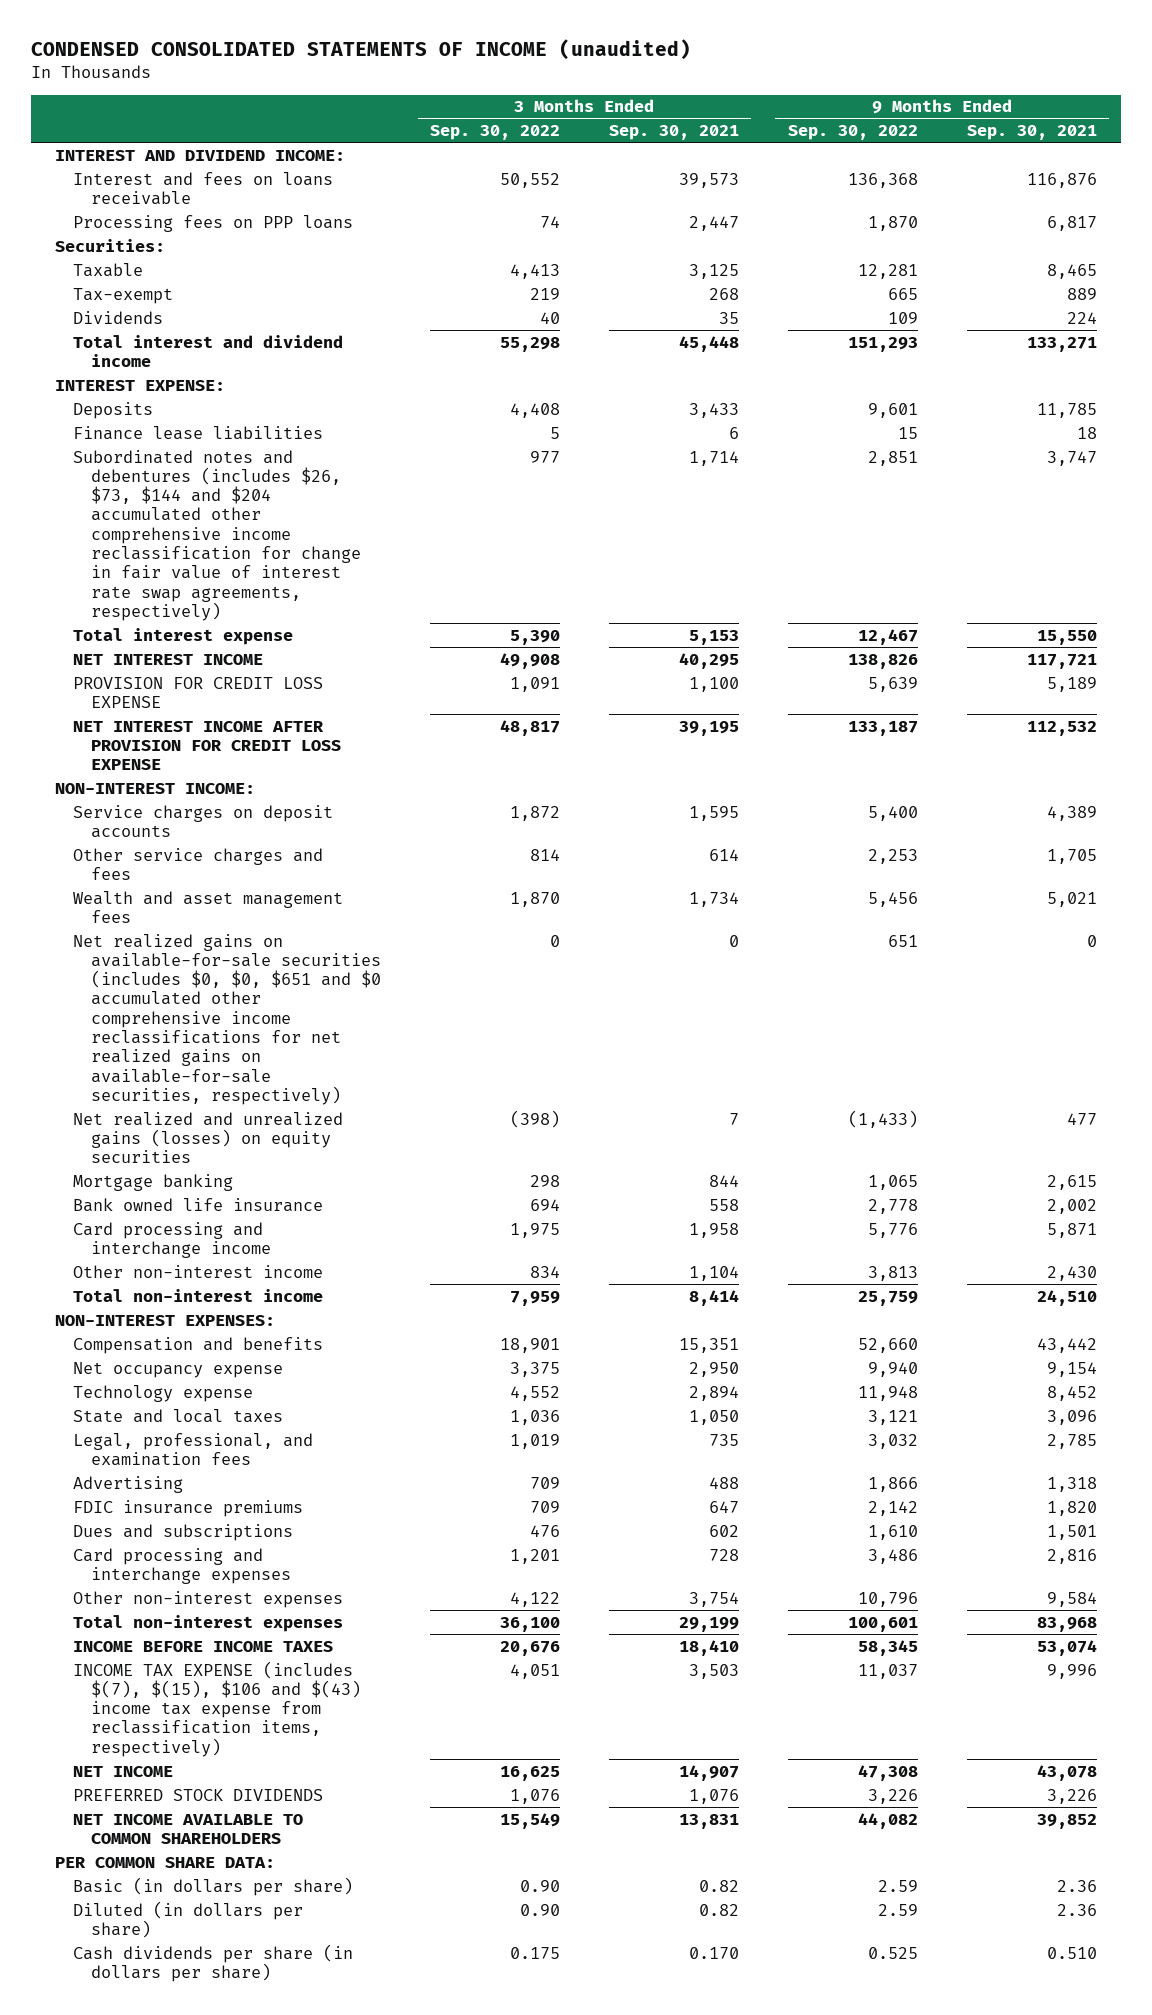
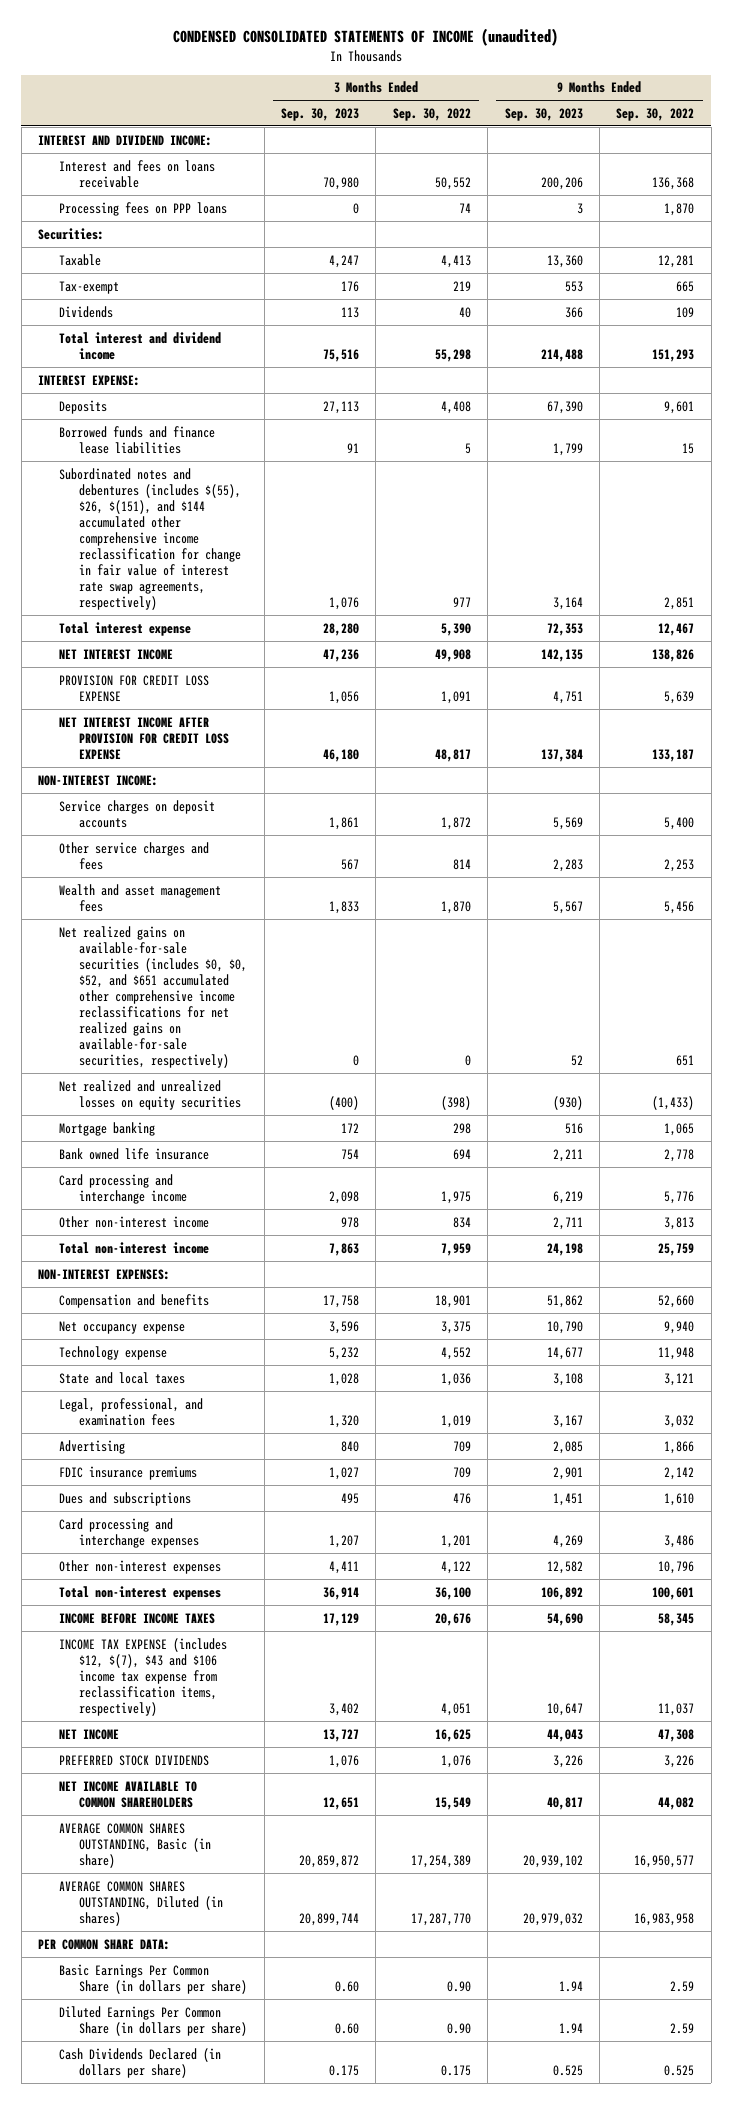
- | 3 Months Ended Sep. 30, 2022 | 3 Months Ended Sep. 30, 2021 | 9 Months Ended Sep. 30, 2022 | 9 Months Ended Sep. 30, 2021
+ | 3 Months Ended Sep. 30, 2023 | 3 Months Ended Sep. 30, 2022 | 9 Months Ended Sep. 30, 2023 | 9 Months Ended Sep. 30, 2022
- Finance lease liabilities | 5 | 6 | 15 | 18
- Subordinated notes and debentures (includes $26, $73, $144 and $204 accumulated other comprehensive income reclassification for change in fair value of interest rate swap agreements, respectively) | 977 | 1,714 | 2,851 | 3,747
+ Borrowed funds and finance lease liabilities | 91 | 5 | 1,799 | 15
+ Subordinated notes and debentures (includes $(55), $26, $(151), and $144 accumulated other comprehensive income reclassification for change in fair value of interest rate swap agreements, respectively) | 1,076 | 977 | 3,164 | 2,851
- Net realized gains on available-for-sale securities (includes $0, $0, $651 and $0 accumulated other comprehensive income reclassifications for net realized gains on available-for-sale securities, respectively) | 0 | 0 | 651 | 0
- Net realized and unrealized gains (losses) on equity securities | (398) | 7 | (1,433) | 477
+ Net realized gains on available-for-sale securities (includes $0, $0, $52, and $651 accumulated other comprehensive income reclassifications for net realized gains on available-for-sale securities, respectively) | 0 | 0 | 52 | 651
+ Net realized and unrealized losses on equity securities | (400) | (398) | (930) | (1,433)
- INCOME TAX EXPENSE (includes $(7), $(15), $106 and $(43) income tax expense from reclassification items, respectively) | 4,051 | 3,503 | 11,037 | 9,996
+ INCOME TAX EXPENSE (includes $12, $(7), $43 and $106 income tax expense from reclassification items, respectively) | 3,402 | 4,051 | 10,647 | 11,037
+ AVERAGE COMMON SHARES OUTSTANDING, Basic (in share) | 20,859,872 | 17,254,389 | 20,939,102 | 16,950,577
+ AVERAGE COMMON SHARES OUTSTANDING, Diluted (in shares) | 20,899,744 | 17,287,770 | 20,979,032 | 16,983,958
- Basic (in dollars per share) | 0.90 | 0.82 | 2.59 | 2.36
- Diluted (in dollars per share) | 0.90 | 0.82 | 2.59 | 2.36
- Cash dividends per share (in dollars per share) | 0.175 | 0.170 | 0.525 | 0.510
+ Basic Earnings Per Common Share (in dollars per share) | 0.60 | 0.90 | 1.94 | 2.59
+ Diluted Earnings Per Common Share (in dollars per share) | 0.60 | 0.90 | 1.94 | 2.59
+ Cash Dividends Declared (in dollars per share) | 0.175 | 0.175 | 0.525 | 0.525

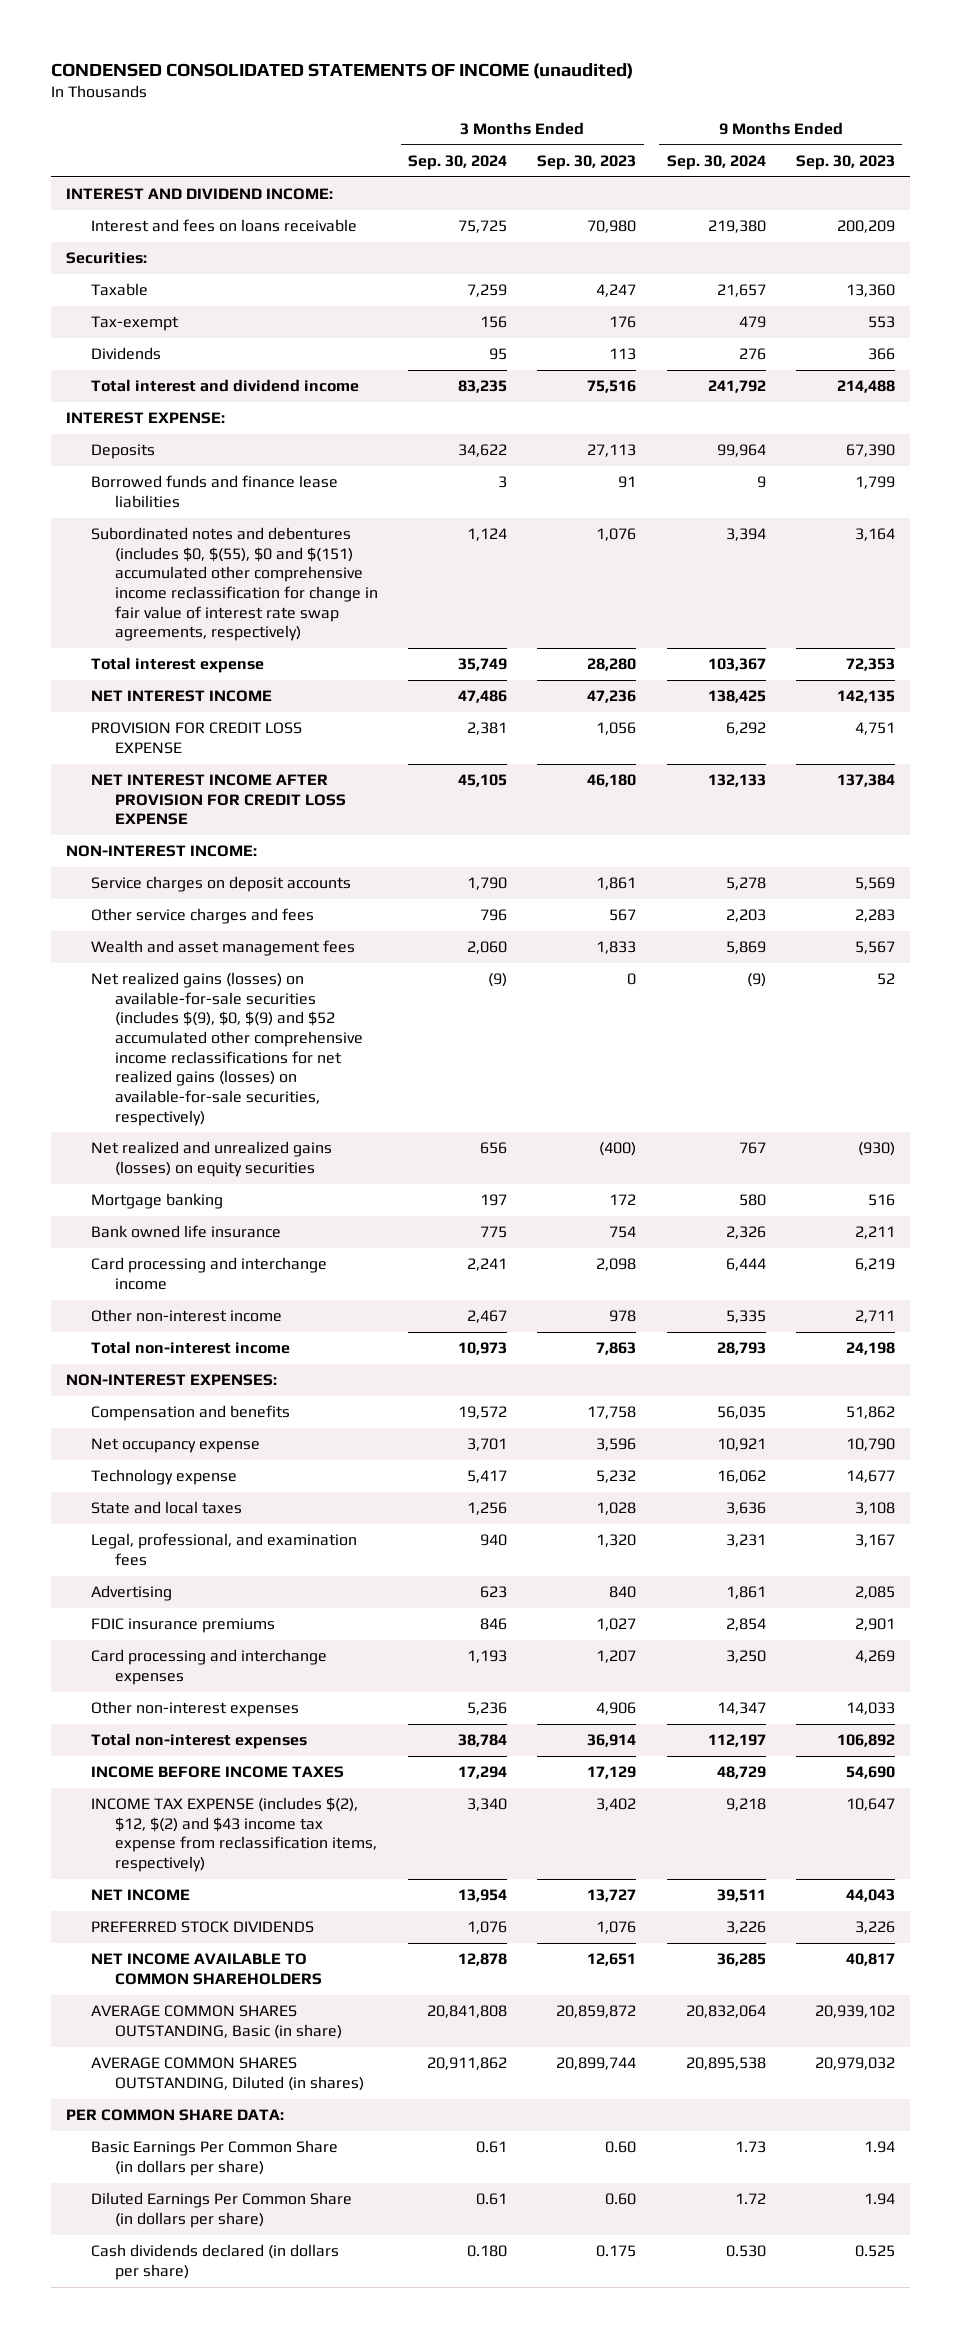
- | 3 Months Ended Sep. 30, 2023 | 3 Months Ended Sep. 30, 2022 | 9 Months Ended Sep. 30, 2023 | 9 Months Ended Sep. 30, 2022
+ | 3 Months Ended Sep. 30, 2024 | 3 Months Ended Sep. 30, 2023 | 9 Months Ended Sep. 30, 2024 | 9 Months Ended Sep. 30, 2023
- Interest and fees on loans receivable | 70,980 | 50,552 | 200,206 | 136,368
- Processing fees on PPP loans | 0 | 74 | 3 | 1,870
+ Interest and fees on loans receivable | 75,725 | 70,980 | 219,380 | 200,209
- Subordinated notes and debentures (includes $(55), $26, $(151), and $144 accumulated other comprehensive income reclassification for change in fair value of interest rate swap agreements, respectively) | 1,076 | 977 | 3,164 | 2,851
+ Subordinated notes and debentures (includes $0, $(55), $0 and $(151) accumulated other comprehensive income reclassification for change in fair value of interest rate swap agreements, respectively) | 1,124 | 1,076 | 3,394 | 3,164
- Net realized gains on available-for-sale securities (includes $0, $0, $52, and $651 accumulated other comprehensive income reclassifications for net realized gains on available-for-sale securities, respectively) | 0 | 0 | 52 | 651
- Net realized and unrealized losses on equity securities | (400) | (398) | (930) | (1,433)
+ Net realized gains (losses) on available-for-sale securities (includes $(9), $0, $(9) and $52 accumulated other comprehensive income reclassifications for net realized gains (losses) on available-for-sale securities, respectively) | (9) | 0 | (9) | 52
+ Net realized and unrealized gains (losses) on equity securities | 656 | (400) | 767 | (930)
- Dues and subscriptions | 495 | 476 | 1,451 | 1,610
- Other non-interest expenses | 4,411 | 4,122 | 12,582 | 10,796
+ Other non-interest expenses | 5,236 | 4,906 | 14,347 | 14,033
- INCOME TAX EXPENSE (includes $12, $(7), $43 and $106 income tax expense from reclassification items, respectively) | 3,402 | 4,051 | 10,647 | 11,037
+ INCOME TAX EXPENSE (includes $(2), $12, $(2) and $43 income tax expense from reclassification items, respectively) | 3,340 | 3,402 | 9,218 | 10,647
- Cash Dividends Declared (in dollars per share) | 0.175 | 0.175 | 0.525 | 0.525
+ Cash dividends declared (in dollars per share) | 0.180 | 0.175 | 0.530 | 0.525

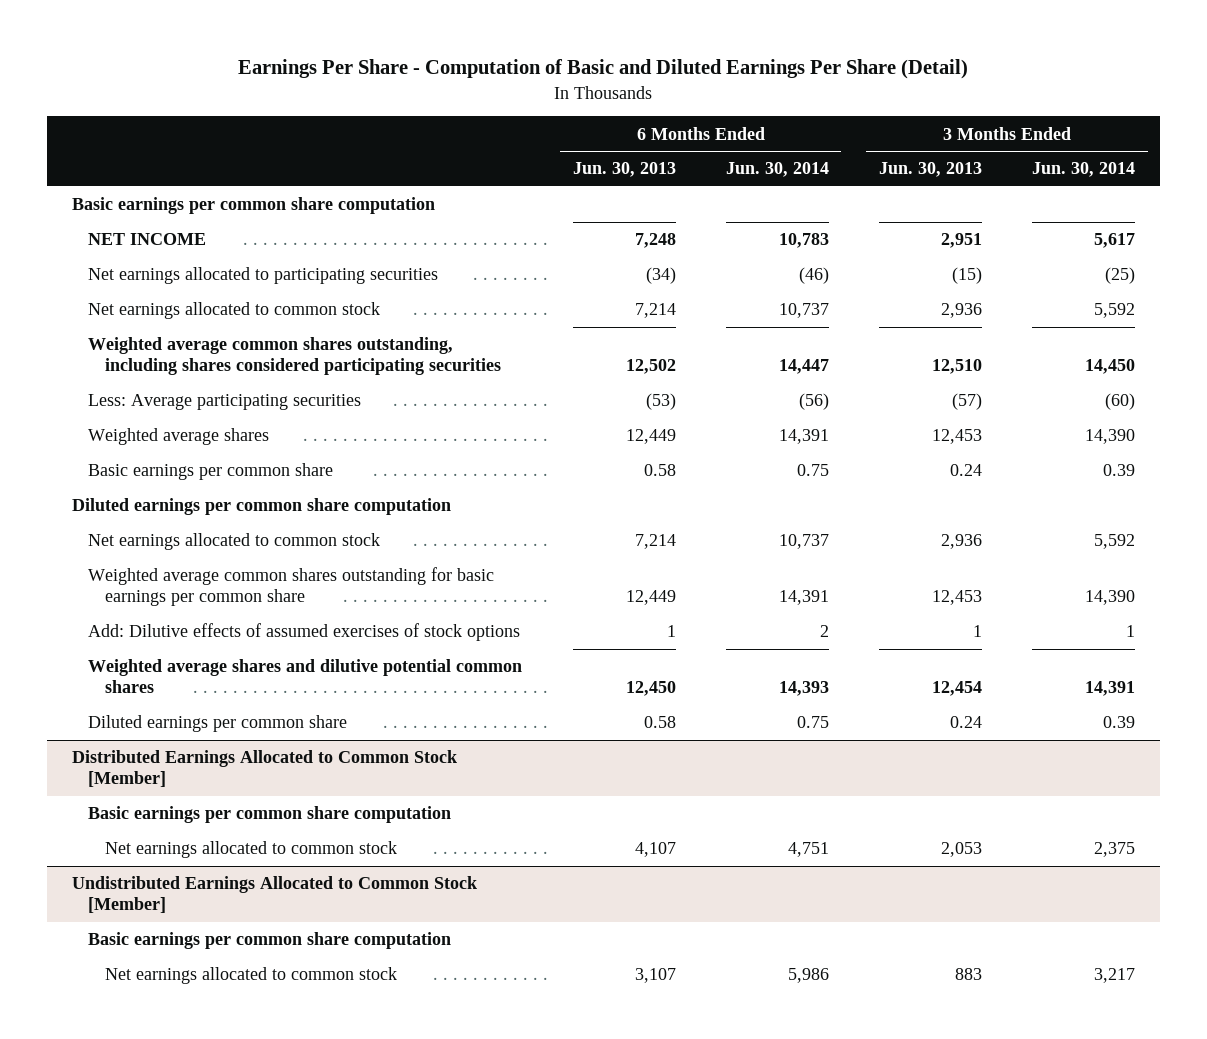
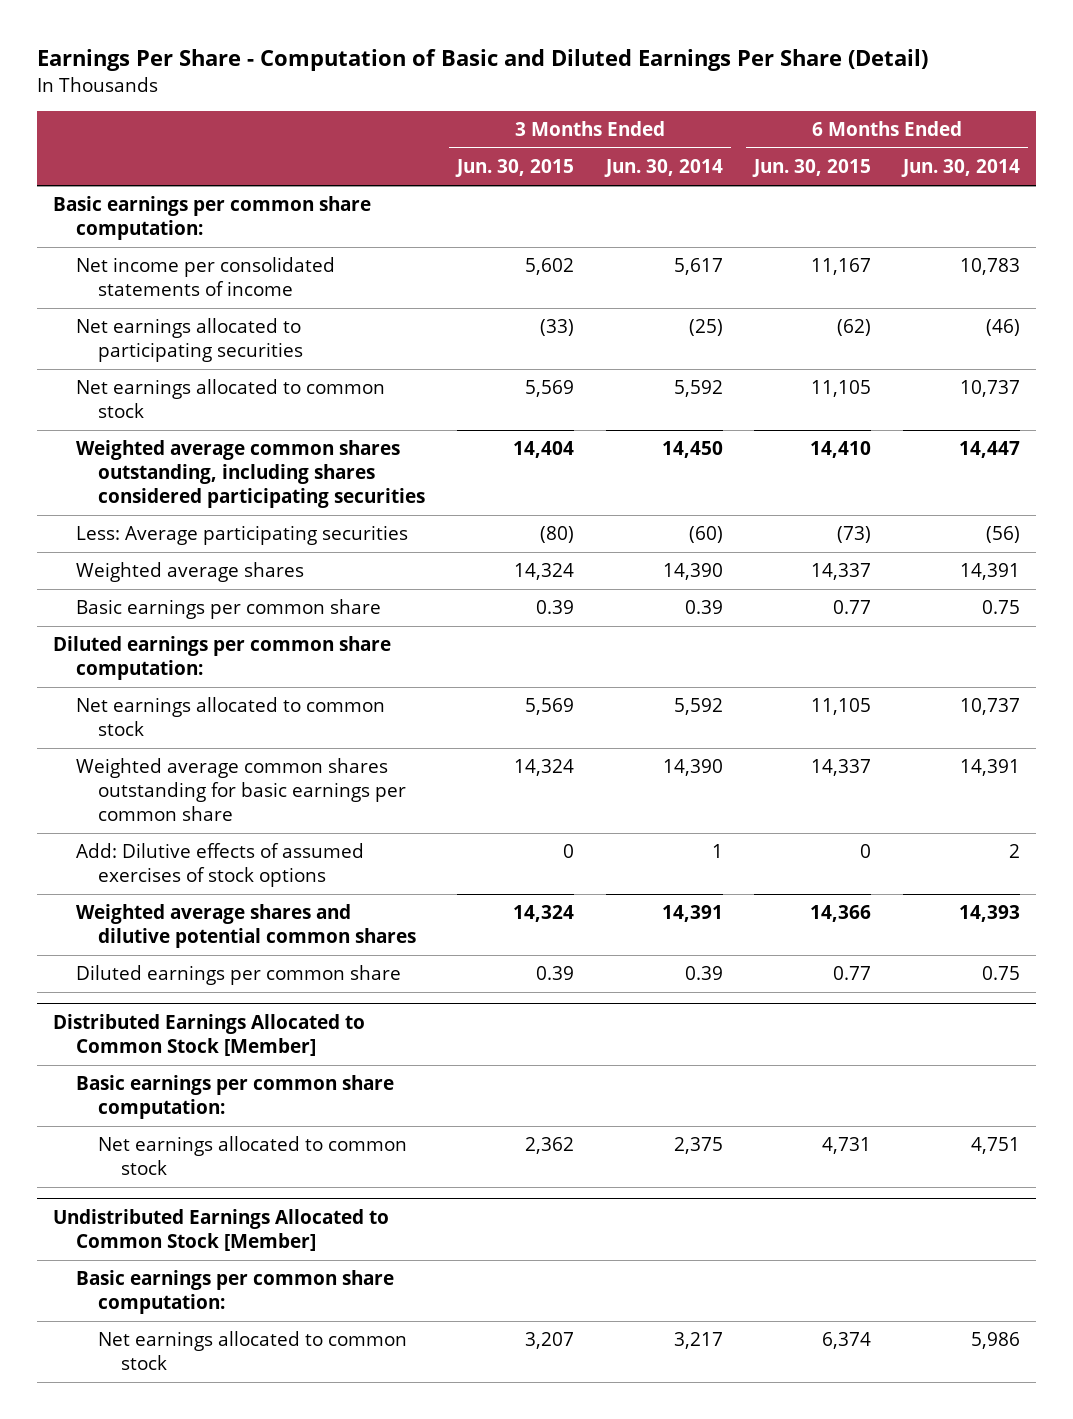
- | 6 Months Ended Jun. 30, 2013 | 6 Months Ended Jun. 30, 2014 | 3 Months Ended Jun. 30, 2013 | 3 Months Ended Jun. 30, 2014
+ | 3 Months Ended Jun. 30, 2015 | 3 Months Ended Jun. 30, 2014 | 6 Months Ended Jun. 30, 2015 | 6 Months Ended Jun. 30, 2014
- Basic earnings per common share computation
- NET INCOME | 7,248 | 10,783 | 2,951 | 5,617
+ Basic earnings per common share computation:
+ Net income per consolidated statements of income | 5,602 | 5,617 | 11,167 | 10,783
- Diluted earnings per common share computation
+ Diluted earnings per common share computation:
@ Distributed Earnings Allocated to Common Stock [Member]
- Basic earnings per common share computation
+ Basic earnings per common share computation:
@ Undistributed Earnings Allocated to Common Stock [Member]
- Basic earnings per common share computation
+ Basic earnings per common share computation:

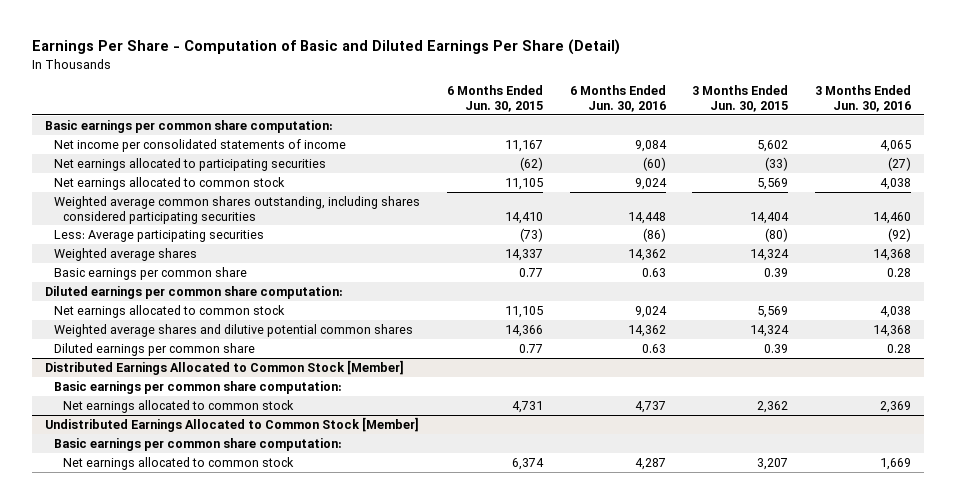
- | 3 Months Ended Jun. 30, 2015 | 3 Months Ended Jun. 30, 2014 | 6 Months Ended Jun. 30, 2015 | 6 Months Ended Jun. 30, 2014
+ | 6 Months Ended Jun. 30, 2015 | 6 Months Ended Jun. 30, 2016 | 3 Months Ended Jun. 30, 2015 | 3 Months Ended Jun. 30, 2016
- Weighted average common shares outstanding for basic earnings per common share | 14,324 | 14,390 | 14,337 | 14,391
- Add: Dilutive effects of assumed exercises of stock options | 0 | 1 | 0 | 2

